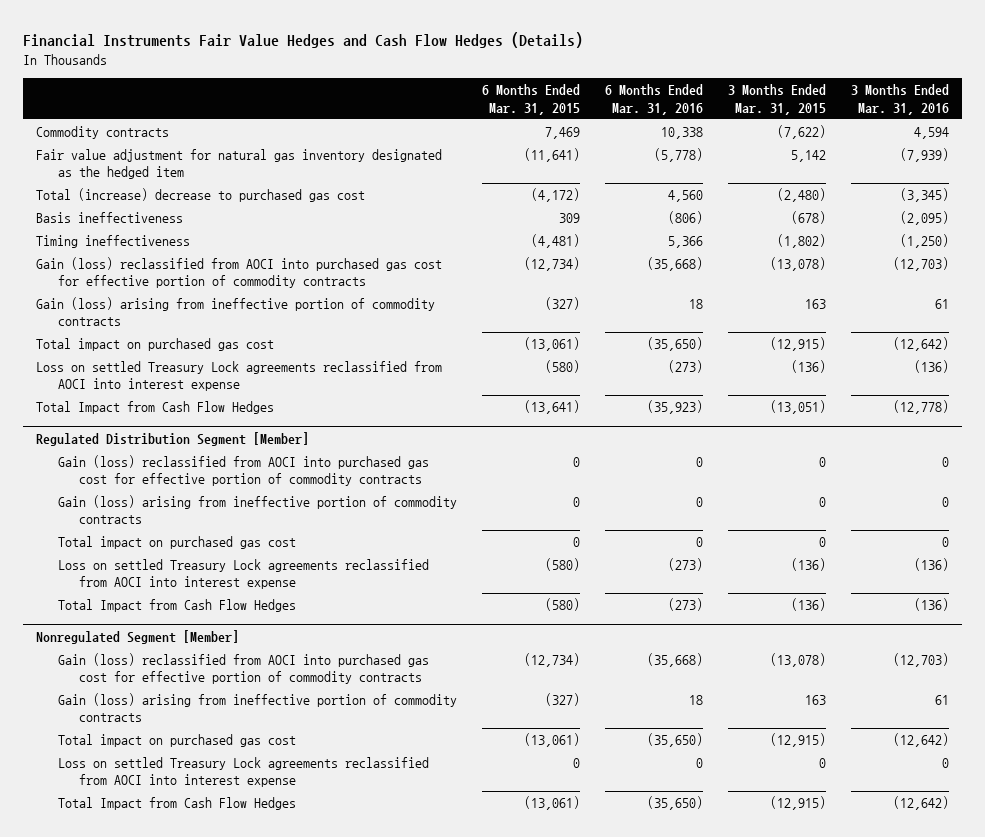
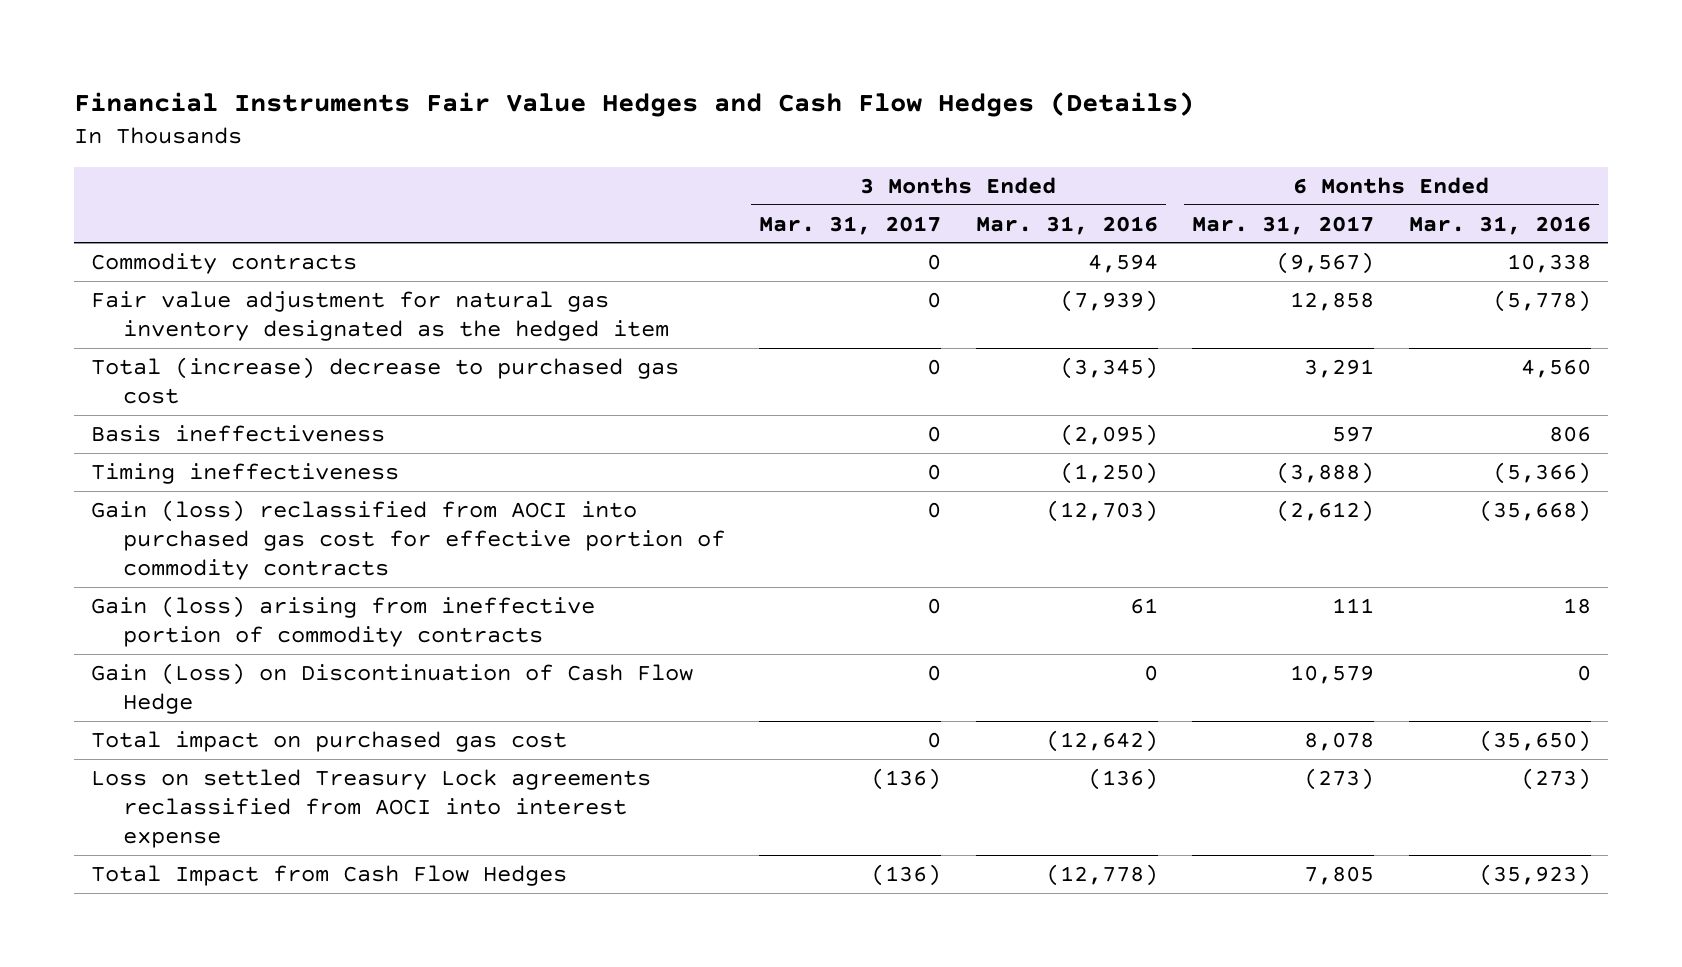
- | 6 Months Ended Mar. 31, 2015 | 6 Months Ended Mar. 31, 2016 | 3 Months Ended Mar. 31, 2015 | 3 Months Ended Mar. 31, 2016
+ | 3 Months Ended Mar. 31, 2017 | 3 Months Ended Mar. 31, 2016 | 6 Months Ended Mar. 31, 2017 | 6 Months Ended Mar. 31, 2016
- Basis ineffectiveness | 309 | (806) | (678) | (2,095)
- Timing ineffectiveness | (4,481) | 5,366 | (1,802) | (1,250)
+ Basis ineffectiveness | 0 | (2,095) | 597 | 806
+ Timing ineffectiveness | 0 | (1,250) | (3,888) | (5,366)
+ Gain (Loss) on Discontinuation of Cash Flow Hedge | 0 | 0 | 10,579 | 0
- Regulated Distribution Segment [Member]
- Gain (loss) reclassified from AOCI into purchased gas cost for effective portion of commodity contracts | 0 | 0 | 0 | 0
- Gain (loss) arising from ineffective portion of commodity contracts | 0 | 0 | 0 | 0
- Total impact on purchased gas cost | 0 | 0 | 0 | 0
- Loss on settled Treasury Lock agreements reclassified from AOCI into interest expense | (580) | (273) | (136) | (136)
- Total Impact from Cash Flow Hedges | (580) | (273) | (136) | (136)
- Nonregulated Segment [Member]
- Gain (loss) reclassified from AOCI into purchased gas cost for effective portion of commodity contracts | (12,734) | (35,668) | (13,078) | (12,703)
- Gain (loss) arising from ineffective portion of commodity contracts | (327) | 18 | 163 | 61
- Total impact on purchased gas cost | (13,061) | (35,650) | (12,915) | (12,642)
- Loss on settled Treasury Lock agreements reclassified from AOCI into interest expense | 0 | 0 | 0 | 0
- Total Impact from Cash Flow Hedges | (13,061) | (35,650) | (12,915) | (12,642)

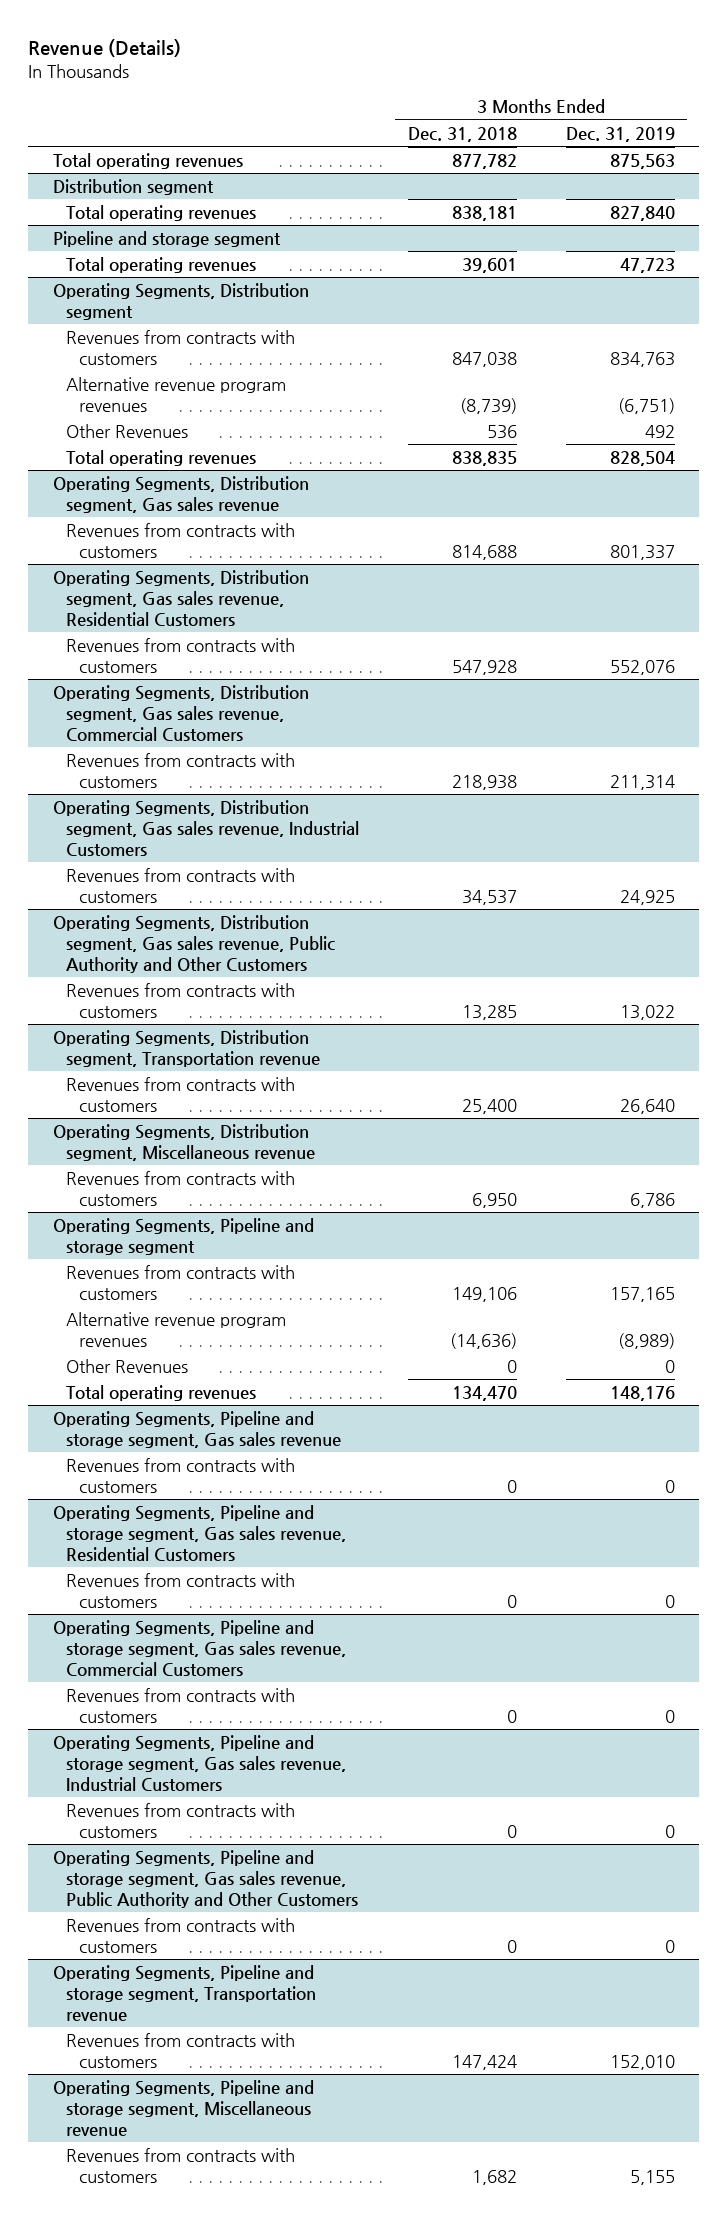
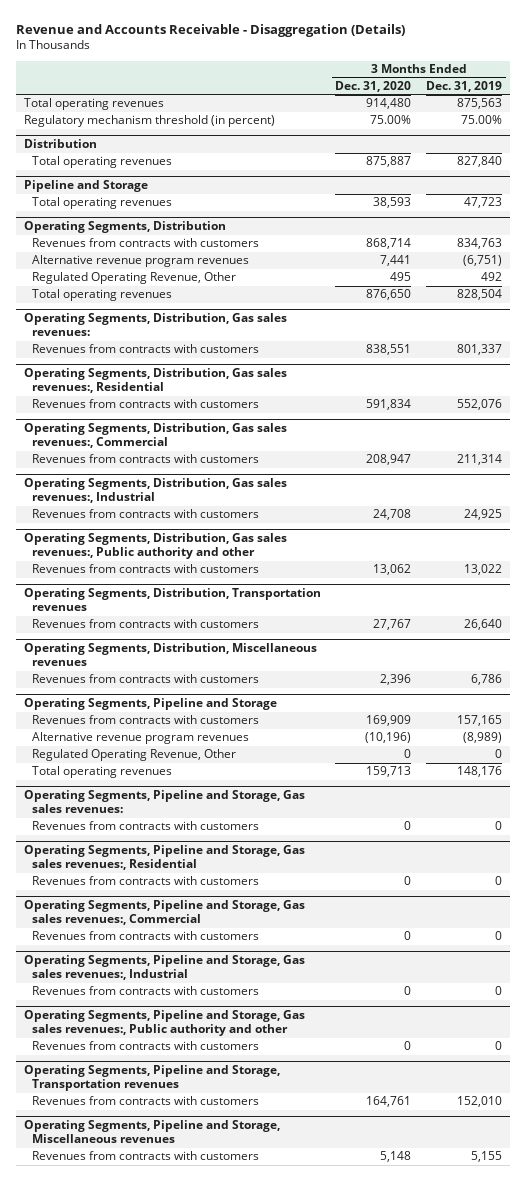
- Revenue (Details)
+ Revenue and Accounts Receivable - Disaggregation (Details)
- | 3 Months Ended Dec. 31, 2018 | 3 Months Ended Dec. 31, 2019
+ | 3 Months Ended Dec. 31, 2020 | 3 Months Ended Dec. 31, 2019
- Distribution segment
+ Regulatory mechanism threshold (in percent) | 75.00% | 75.00%
+ Distribution
- Pipeline and storage segment
+ Pipeline and Storage
- Operating Segments, Distribution segment
+ Operating Segments, Distribution
- Other Revenues | 536 | 492
+ Regulated Operating Revenue, Other | 495 | 492
- Operating Segments, Distribution segment, Gas sales revenue
+ Operating Segments, Distribution, Gas sales revenues:
- Operating Segments, Distribution segment, Gas sales revenue, Residential Customers
+ Operating Segments, Distribution, Gas sales revenues:, Residential
- Operating Segments, Distribution segment, Gas sales revenue, Commercial Customers
+ Operating Segments, Distribution, Gas sales revenues:, Commercial
- Operating Segments, Distribution segment, Gas sales revenue, Industrial Customers
+ Operating Segments, Distribution, Gas sales revenues:, Industrial
- Operating Segments, Distribution segment, Gas sales revenue, Public Authority and Other Customers
+ Operating Segments, Distribution, Gas sales revenues:, Public authority and other
- Operating Segments, Distribution segment, Transportation revenue
+ Operating Segments, Distribution, Transportation revenues
- Operating Segments, Distribution segment, Miscellaneous revenue
+ Operating Segments, Distribution, Miscellaneous revenues
- Operating Segments, Pipeline and storage segment
+ Operating Segments, Pipeline and Storage
- Other Revenues | 0 | 0
+ Regulated Operating Revenue, Other | 0 | 0
- Operating Segments, Pipeline and storage segment, Gas sales revenue
+ Operating Segments, Pipeline and Storage, Gas sales revenues:
- Operating Segments, Pipeline and storage segment, Gas sales revenue, Residential Customers
+ Operating Segments, Pipeline and Storage, Gas sales revenues:, Residential
- Operating Segments, Pipeline and storage segment, Gas sales revenue, Commercial Customers
+ Operating Segments, Pipeline and Storage, Gas sales revenues:, Commercial
- Operating Segments, Pipeline and storage segment, Gas sales revenue, Industrial Customers
+ Operating Segments, Pipeline and Storage, Gas sales revenues:, Industrial
- Operating Segments, Pipeline and storage segment, Gas sales revenue, Public Authority and Other Customers
+ Operating Segments, Pipeline and Storage, Gas sales revenues:, Public authority and other
- Operating Segments, Pipeline and storage segment, Transportation revenue
+ Operating Segments, Pipeline and Storage, Transportation revenues
- Operating Segments, Pipeline and storage segment, Miscellaneous revenue
+ Operating Segments, Pipeline and Storage, Miscellaneous revenues

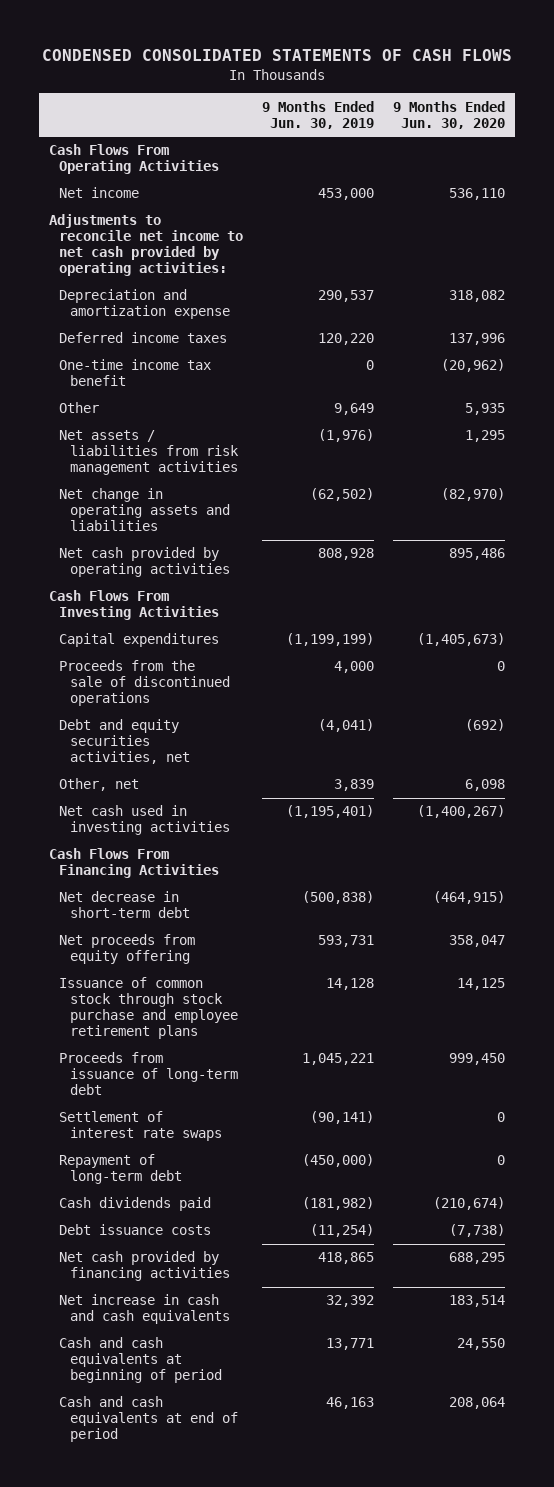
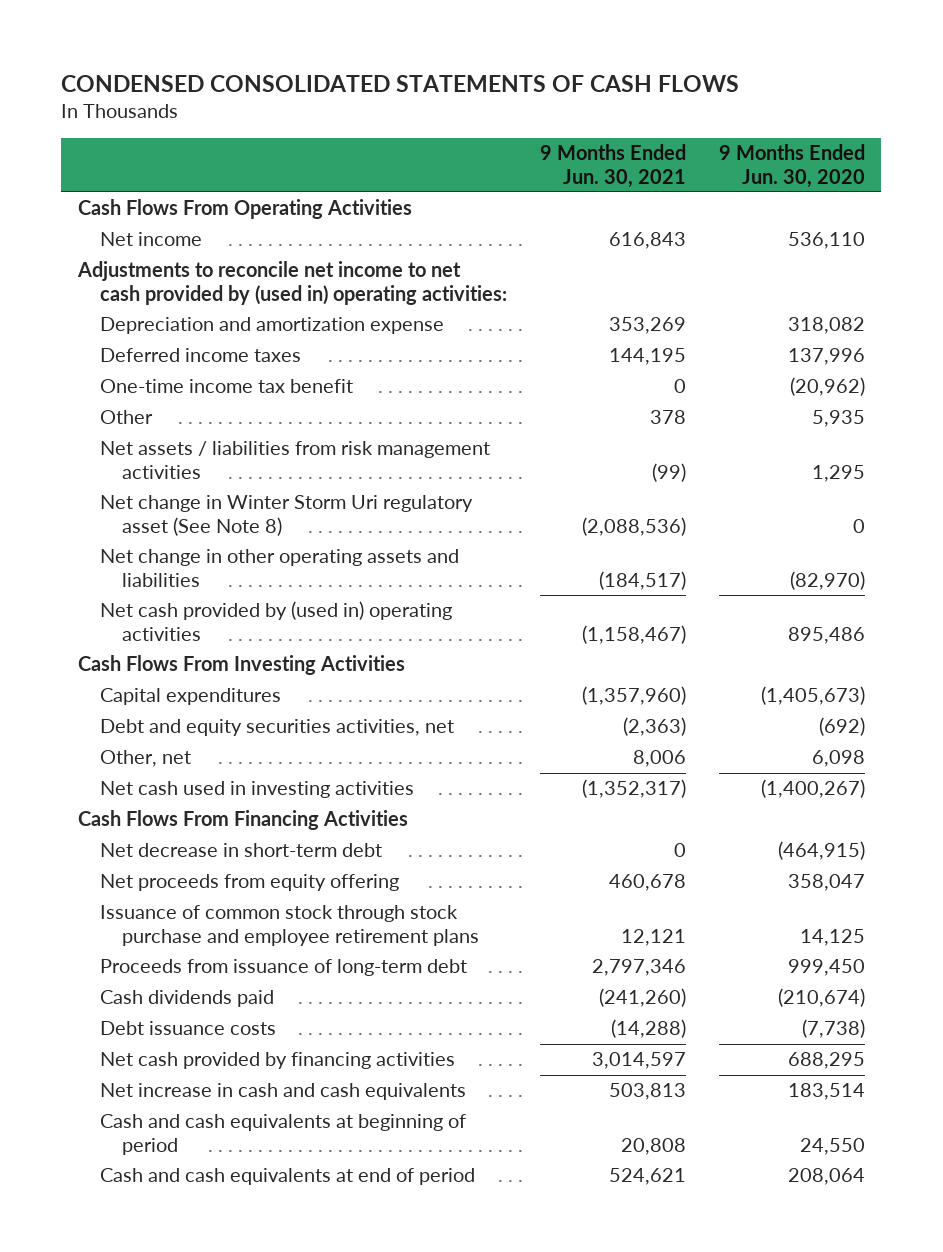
- | 9 Months Ended Jun. 30, 2019 | 9 Months Ended Jun. 30, 2020
+ | 9 Months Ended Jun. 30, 2021 | 9 Months Ended Jun. 30, 2020
- Adjustments to reconcile net income to net cash provided by operating activities:
+ Adjustments to reconcile net income to net cash provided by (used in) operating activities:
- Net change in operating assets and liabilities | (62,502) | (82,970)
- Net cash provided by operating activities | 808,928 | 895,486
+ Net change in Winter Storm Uri regulatory asset (See Note 8) | (2,088,536) | 0
+ Net change in other operating assets and liabilities | (184,517) | (82,970)
+ Net cash provided by (used in) operating activities | (1,158,467) | 895,486
- Proceeds from the sale of discontinued operations | 4,000 | 0
- Settlement of interest rate swaps | (90,141) | 0
- Repayment of long-term debt | (450,000) | 0

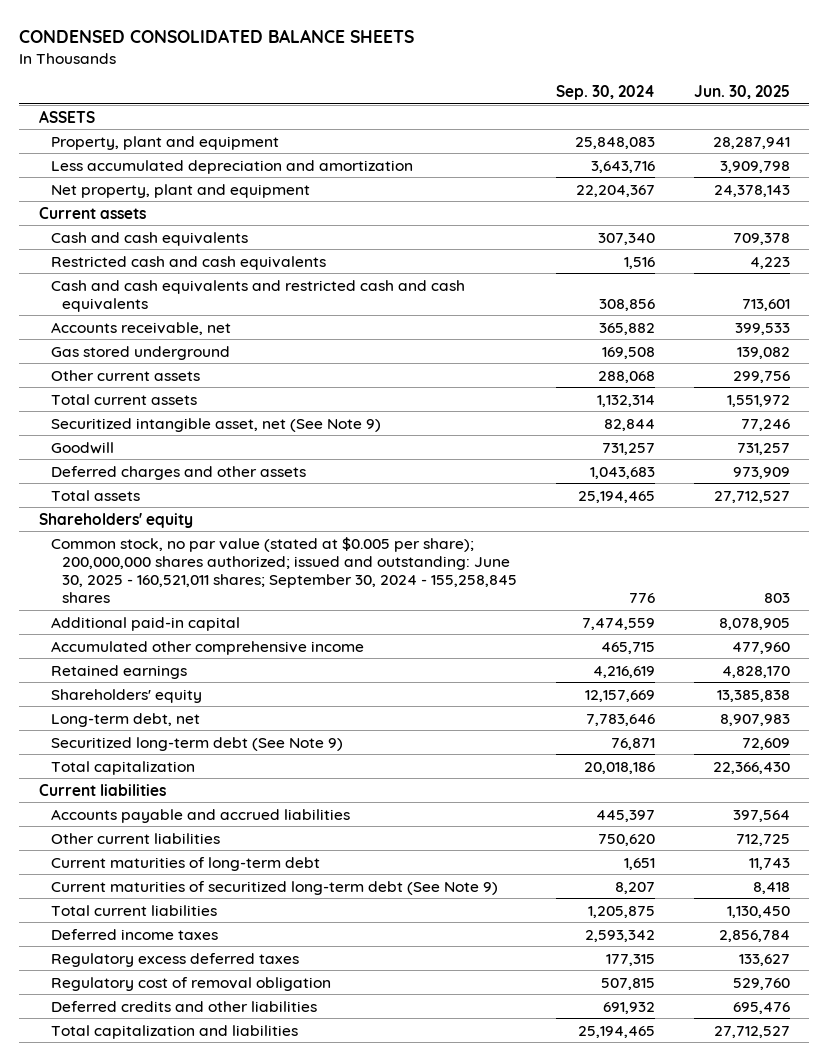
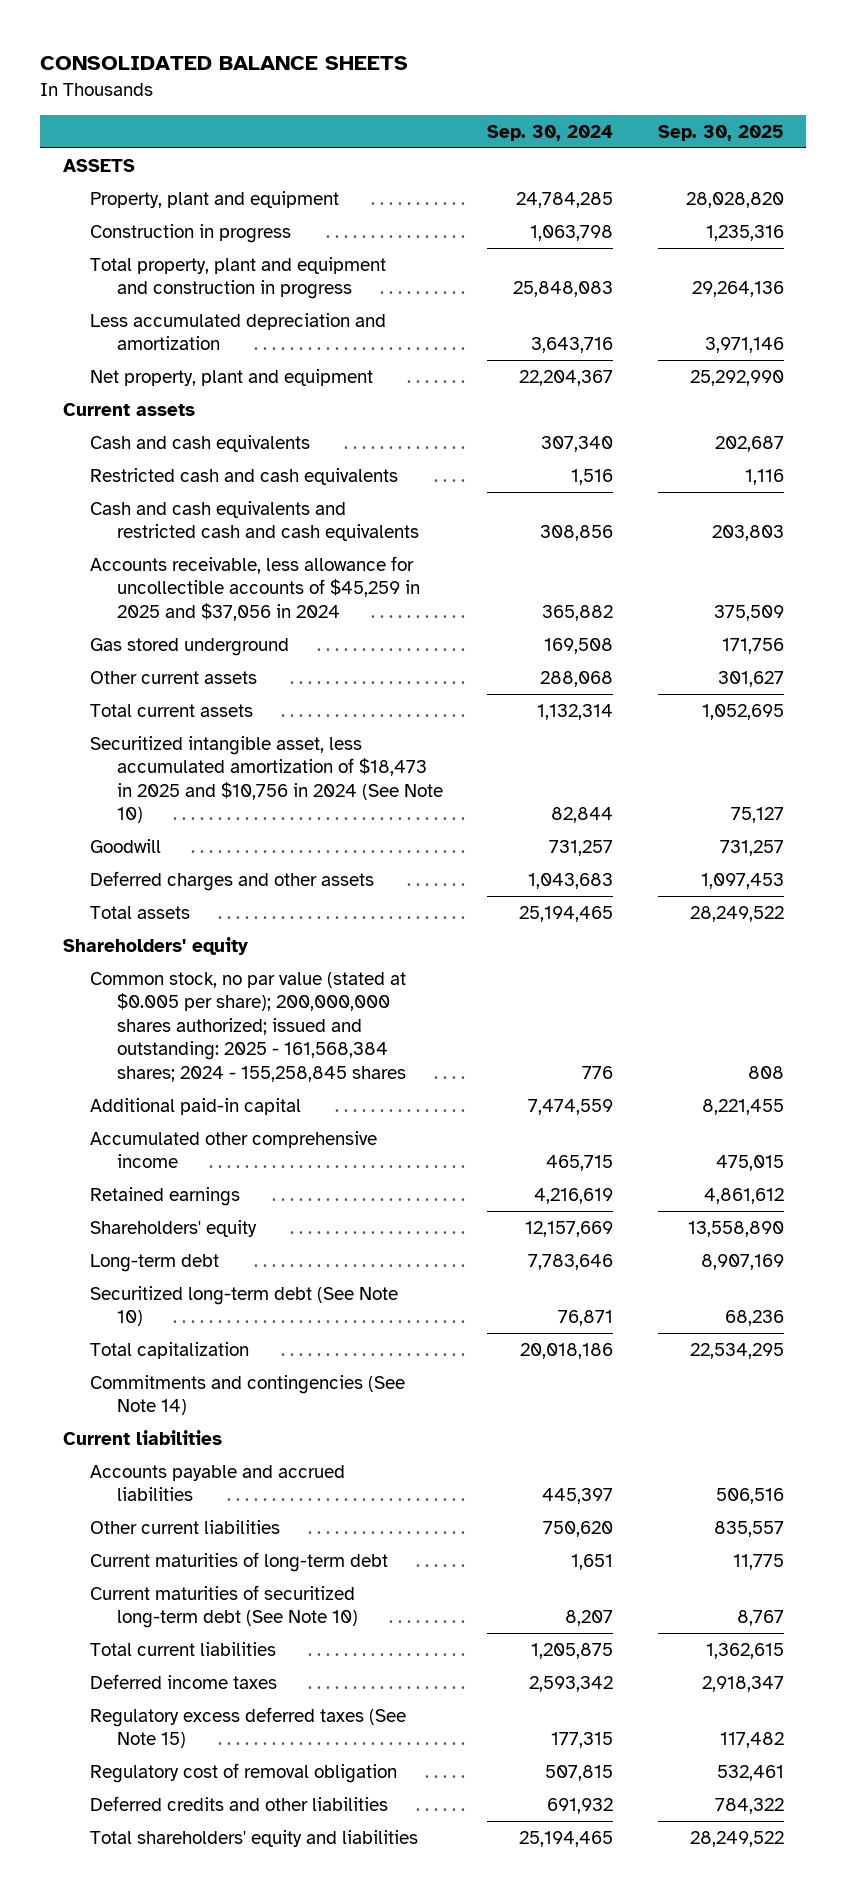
- CONDENSED CONSOLIDATED BALANCE SHEETS
+ CONSOLIDATED BALANCE SHEETS
- | Sep. 30, 2024 | Jun. 30, 2025
+ | Sep. 30, 2024 | Sep. 30, 2025
- Property, plant and equipment | 25,848,083 | 28,287,941
+ Property, plant and equipment | 24,784,285 | 28,028,820
+ Construction in progress | 1,063,798 | 1,235,316
+ Total property, plant and equipment and construction in progress | 25,848,083 | 29,264,136
- Accounts receivable, net | 365,882 | 399,533
+ Accounts receivable, less allowance for uncollectible accounts of $45,259 in 2025 and $37,056 in 2024 | 365,882 | 375,509
- Securitized intangible asset, net (See Note 9) | 82,844 | 77,246
+ Securitized intangible asset, less accumulated amortization of $18,473 in 2025 and $10,756 in 2024 (See Note 10) | 82,844 | 75,127
- Common stock, no par value (stated at $0.005 per share); 200,000,000 shares authorized; issued and outstanding: June 30, 2025 - 160,521,011 shares; September 30, 2024 - 155,258,845 shares | 776 | 803
+ Common stock, no par value (stated at $0.005 per share); 200,000,000 shares authorized; issued and outstanding: 2025 - 161,568,384 shares; 2024 - 155,258,845 shares | 776 | 808
- Long-term debt, net | 7,783,646 | 8,907,983
- Securitized long-term debt (See Note 9) | 76,871 | 72,609
+ Long-term debt | 7,783,646 | 8,907,169
+ Securitized long-term debt (See Note 10) | 76,871 | 68,236
+ Commitments and contingencies (See Note 14)
- Current maturities of securitized long-term debt (See Note 9) | 8,207 | 8,418
+ Current maturities of securitized long-term debt (See Note 10) | 8,207 | 8,767
- Regulatory excess deferred taxes | 177,315 | 133,627
+ Regulatory excess deferred taxes (See Note 15) | 177,315 | 117,482
- Total capitalization and liabilities | 25,194,465 | 27,712,527
+ Total shareholders' equity and liabilities | 25,194,465 | 28,249,522

